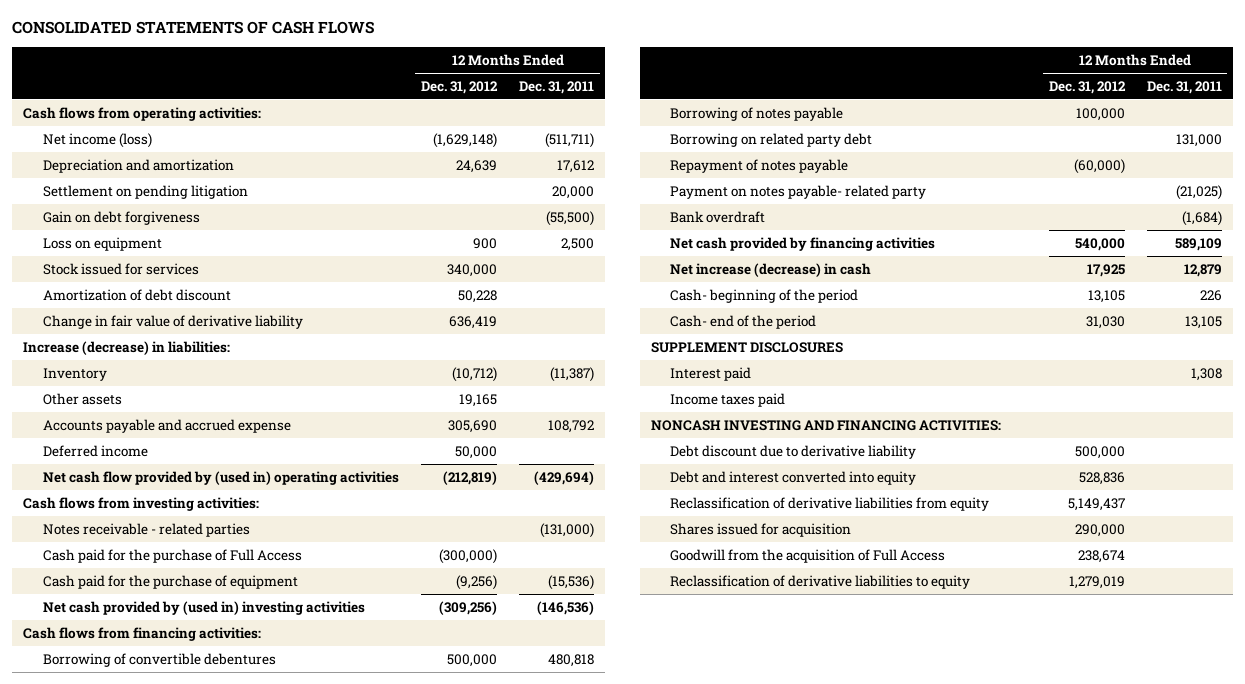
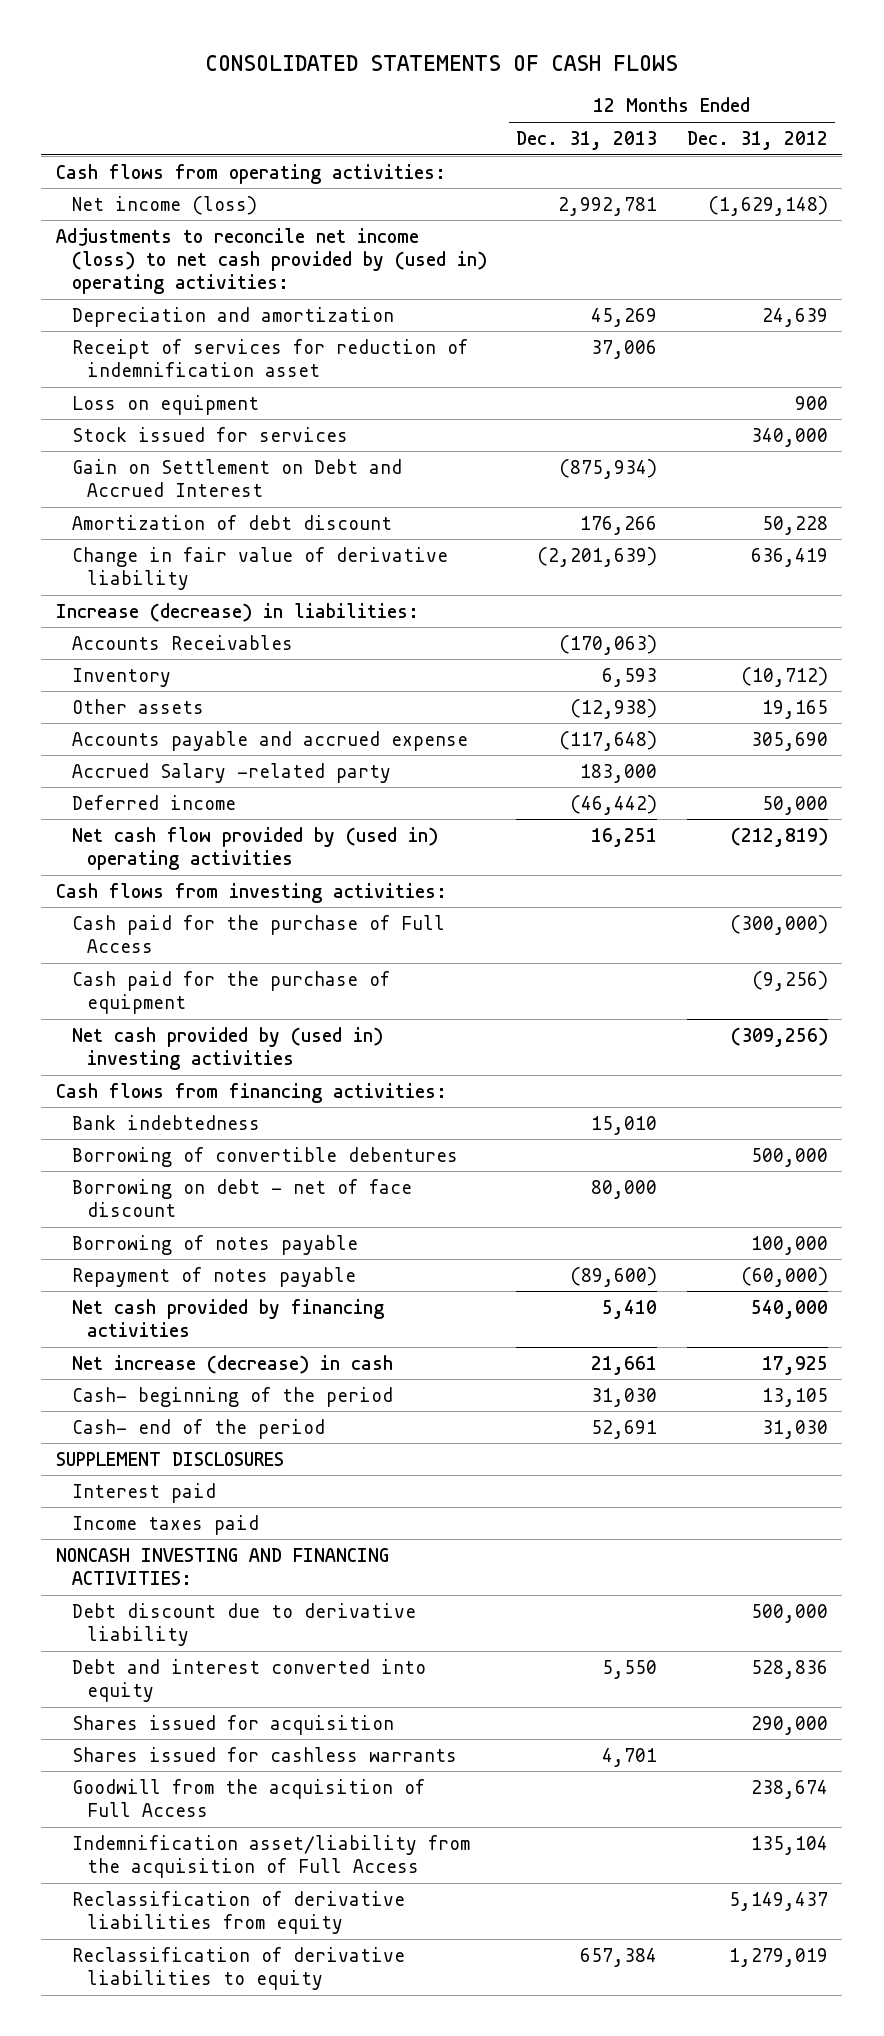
- | 12 Months Ended Dec. 31, 2012 | 12 Months Ended Dec. 31, 2011
+ | 12 Months Ended Dec. 31, 2013 | 12 Months Ended Dec. 31, 2012
+ Adjustments to reconcile net income (loss) to net cash provided by (used in) operating activities:
- Settlement on pending litigation | | 20,000
- Gain on debt forgiveness | | (55,500)
+ Receipt of services for reduction of indemnification asset | 37,006 |
+ Gain on Settlement on Debt and Accrued Interest | (875,934) |
+ Accounts Receivables | (170,063) |
+ Accrued Salary -related party | 183,000 |
- Notes receivable - related parties | | (131,000)
+ Bank indebtedness | 15,010 |
+ Borrowing on debt - net of face discount | 80,000 |
- Borrowing on related party debt | | 131,000
- Payment on notes payable- related party | | (21,025)
- Bank overdraft | | (1,684)
+ Shares issued for cashless warrants | 4,701 |
+ Indemnification asset/liability from the acquisition of Full Access | | 135,104
moved down: Reclassification of derivative liabilities from equity | | 5,149,437

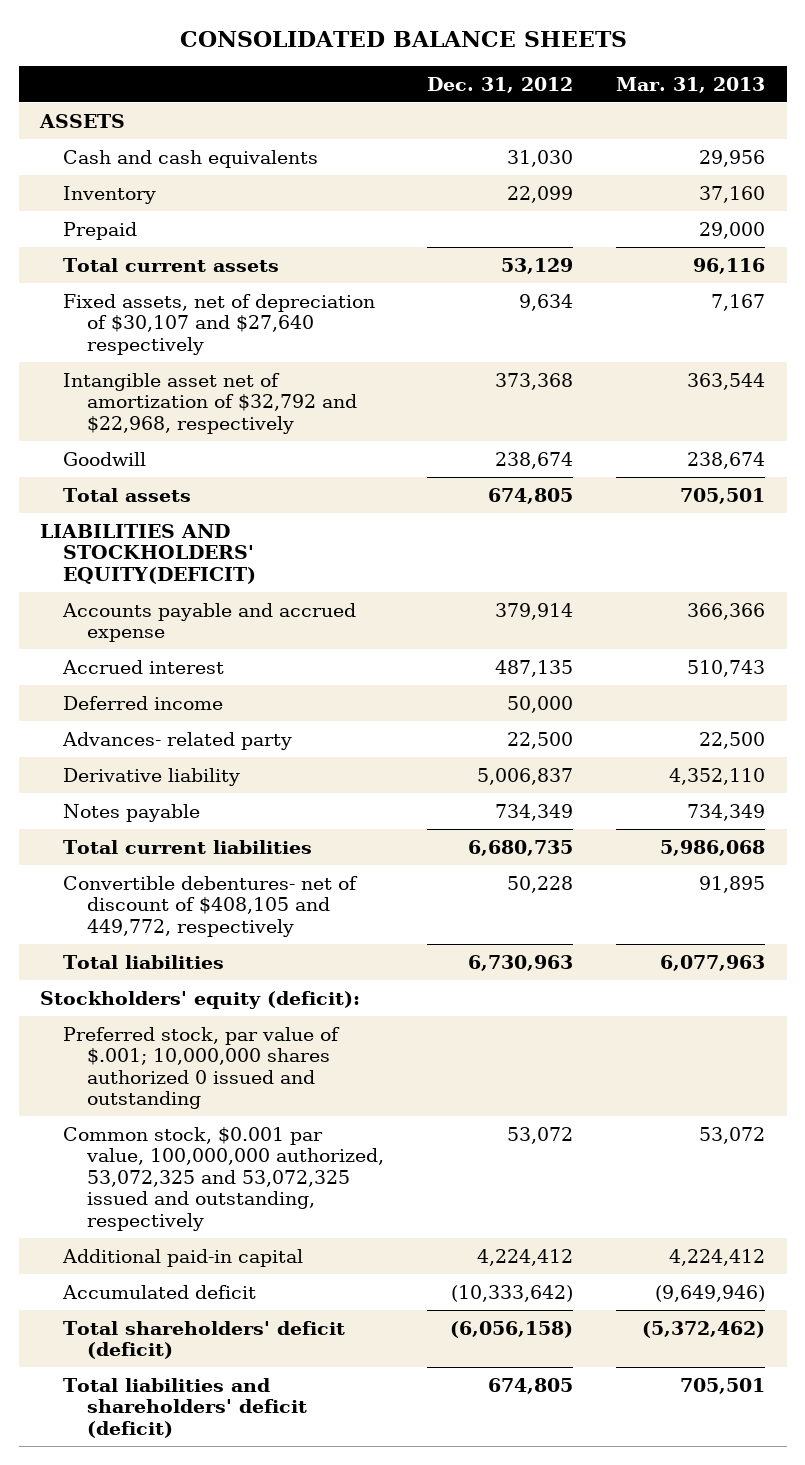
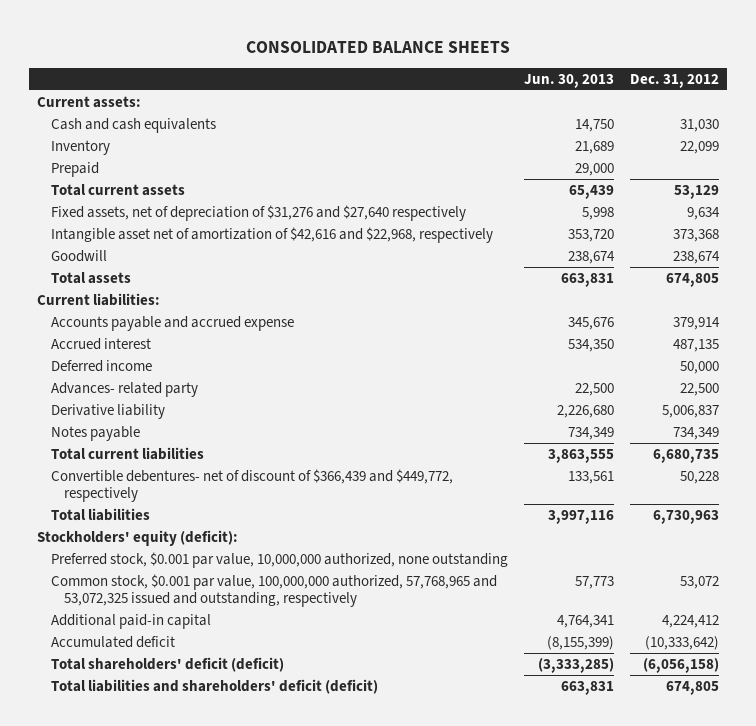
- | Dec. 31, 2012 | Mar. 31, 2013
+ | Jun. 30, 2013 | Dec. 31, 2012
- ASSETS
+ Current assets:
- Fixed assets, net of depreciation of $30,107 and $27,640 respectively | 9,634 | 7,167
- Intangible asset net of amortization of $32,792 and $22,968, respectively | 373,368 | 363,544
+ Fixed assets, net of depreciation of $31,276 and $27,640 respectively | 5,998 | 9,634
+ Intangible asset net of amortization of $42,616 and $22,968, respectively | 353,720 | 373,368
- LIABILITIES AND STOCKHOLDERS' EQUITY(DEFICIT)
+ Current liabilities:
- Convertible debentures- net of discount of $408,105 and 449,772, respectively | 50,228 | 91,895
+ Convertible debentures- net of discount of $366,439 and $449,772, respectively | 133,561 | 50,228
- Preferred stock, par value of $.001; 10,000,000 shares authorized 0 issued and outstanding
- Common stock, $0.001 par value, 100,000,000 authorized, 53,072,325 and 53,072,325 issued and outstanding, respectively | 53,072 | 53,072
+ Preferred stock, $0.001 par value, 10,000,000 authorized, none outstanding
+ Common stock, $0.001 par value, 100,000,000 authorized, 57,768,965 and 53,072,325 issued and outstanding, respectively | 57,773 | 53,072

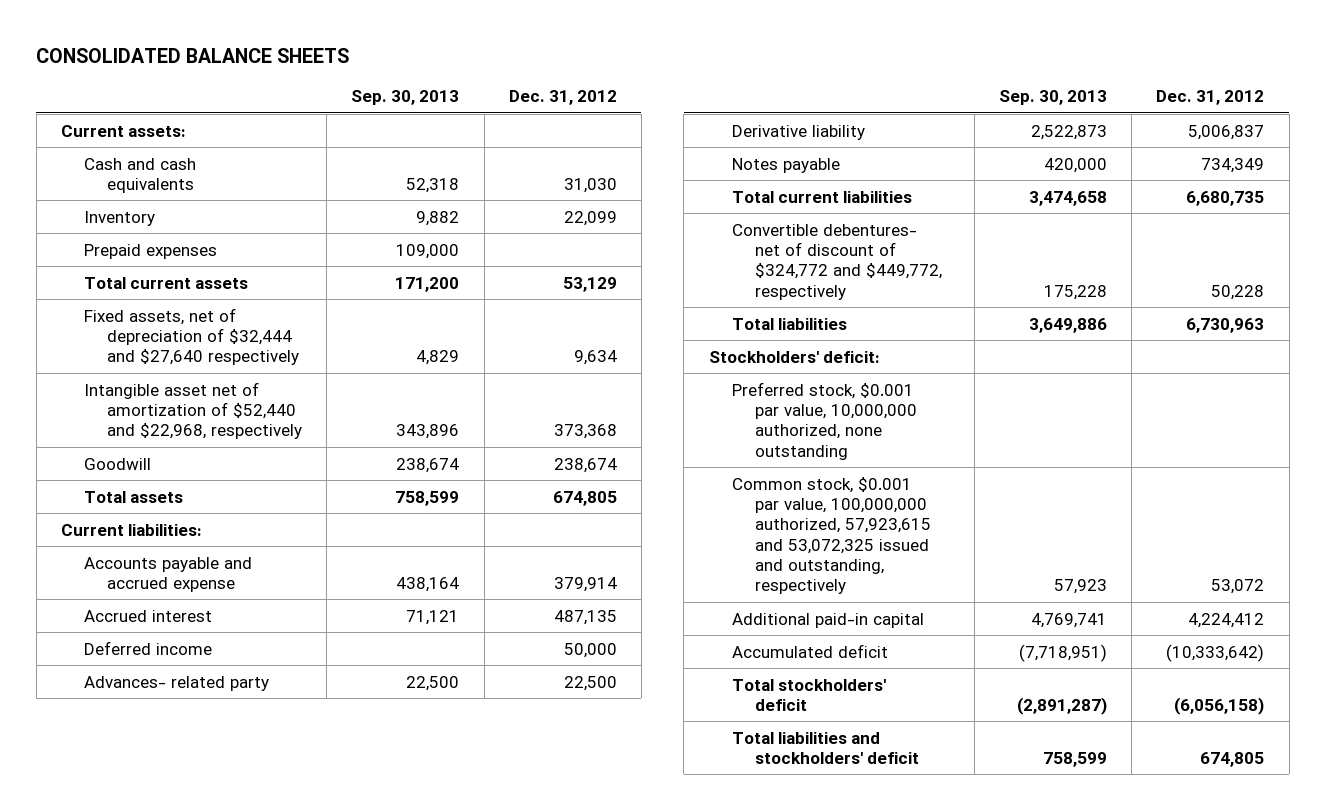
- | Jun. 30, 2013 | Dec. 31, 2012
+ | Sep. 30, 2013 | Dec. 31, 2012
- Prepaid | 29,000 |
+ Prepaid expenses | 109,000 |
- Fixed assets, net of depreciation of $31,276 and $27,640 respectively | 5,998 | 9,634
- Intangible asset net of amortization of $42,616 and $22,968, respectively | 353,720 | 373,368
+ Fixed assets, net of depreciation of $32,444 and $27,640 respectively | 4,829 | 9,634
+ Intangible asset net of amortization of $52,440 and $22,968, respectively | 343,896 | 373,368
- Convertible debentures- net of discount of $366,439 and $449,772, respectively | 133,561 | 50,228
+ Convertible debentures- net of discount of $324,772 and $449,772, respectively | 175,228 | 50,228
- Stockholders' equity (deficit):
+ Stockholders' deficit:
- Common stock, $0.001 par value, 100,000,000 authorized, 57,768,965 and 53,072,325 issued and outstanding, respectively | 57,773 | 53,072
+ Common stock, $0.001 par value, 100,000,000 authorized, 57,923,615 and 53,072,325 issued and outstanding, respectively | 57,923 | 53,072
- Total shareholders' deficit (deficit) | (3,333,285) | (6,056,158)
- Total liabilities and shareholders' deficit (deficit) | 663,831 | 674,805
+ Total stockholders' deficit | (2,891,287) | (6,056,158)
+ Total liabilities and stockholders' deficit | 758,599 | 674,805

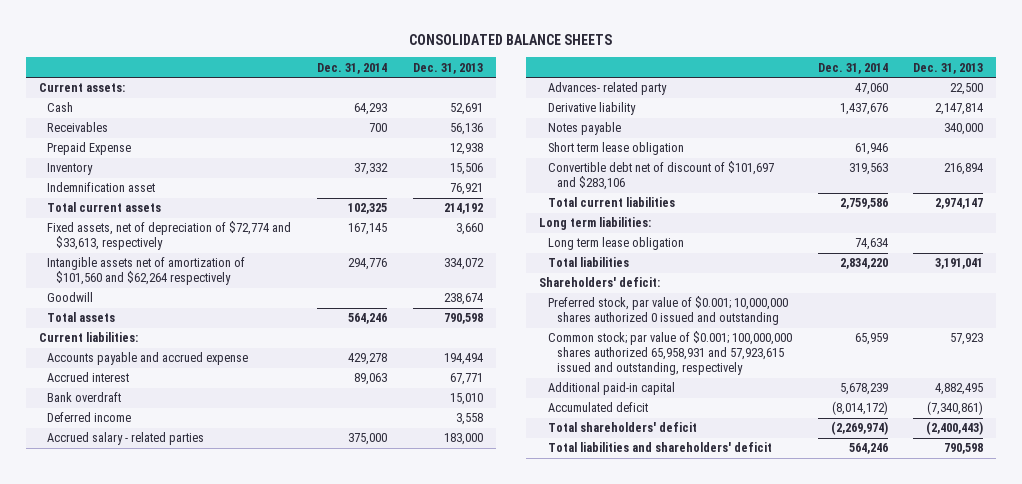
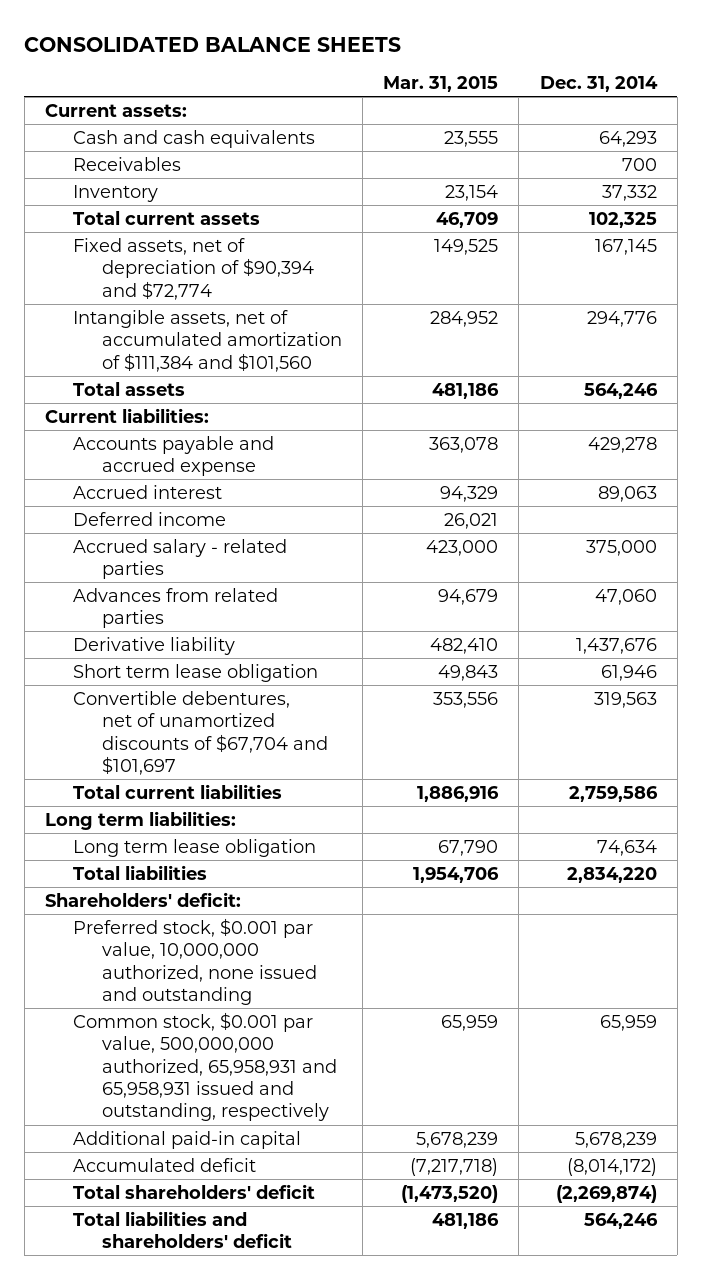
- | Dec. 31, 2014 | Dec. 31, 2013
+ | Mar. 31, 2015 | Dec. 31, 2014
- Cash | 64,293 | 52,691
+ Cash and cash equivalents | 23,555 | 64,293
- Prepaid Expense | | 12,938
- Indemnification asset | | 76,921
- Fixed assets, net of depreciation of $72,774 and $33,613, respectively | 167,145 | 3,660
- Intangible assets net of amortization of $101,560 and $62,264 respectively | 294,776 | 334,072
- Goodwill | | 238,674
+ Fixed assets, net of depreciation of $90,394 and $72,774 | 149,525 | 167,145
+ Intangible assets, net of accumulated amortization of $111,384 and $101,560 | 284,952 | 294,776
- Bank overdraft | | 15,010
- Advances- related party | 47,060 | 22,500
+ Advances from related parties | 94,679 | 47,060
- Notes payable | | 340,000
- Convertible debt net of discount of $101,697 and $283,106 | 319,563 | 216,894
+ Convertible debentures, net of unamortized discounts of $67,704 and $101,697 | 353,556 | 319,563
- Preferred stock, par value of $0.001; 10,000,000 shares authorized 0 issued and outstanding
- Common stock; par value of $0.001; 100,000,000 shares authorized 65,958,931 and 57,923,615 issued and outstanding, respectively | 65,959 | 57,923
+ Preferred stock, $0.001 par value, 10,000,000 authorized, none issued and outstanding
+ Common stock, $0.001 par value, 500,000,000 authorized, 65,958,931 and 65,958,931 issued and outstanding, respectively | 65,959 | 65,959
- Total shareholders' deficit | (2,269,974) | (2,400,443)
+ Total shareholders' deficit | (1,473,520) | (2,269,874)

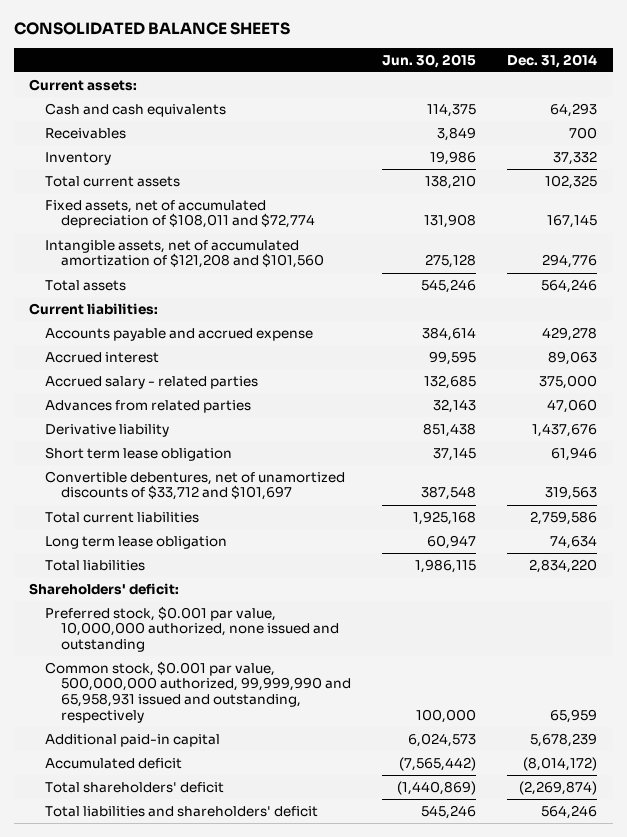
- | Mar. 31, 2015 | Dec. 31, 2014
+ | Jun. 30, 2015 | Dec. 31, 2014
- Fixed assets, net of depreciation of $90,394 and $72,774 | 149,525 | 167,145
- Intangible assets, net of accumulated amortization of $111,384 and $101,560 | 284,952 | 294,776
+ Fixed assets, net of accumulated depreciation of $108,011 and $72,774 | 131,908 | 167,145
+ Intangible assets, net of accumulated amortization of $121,208 and $101,560 | 275,128 | 294,776
- Deferred income | 26,021 |
- Convertible debentures, net of unamortized discounts of $67,704 and $101,697 | 353,556 | 319,563
+ Convertible debentures, net of unamortized discounts of $33,712 and $101,697 | 387,548 | 319,563
- Long term liabilities:
- Common stock, $0.001 par value, 500,000,000 authorized, 65,958,931 and 65,958,931 issued and outstanding, respectively | 65,959 | 65,959
+ Common stock, $0.001 par value, 500,000,000 authorized, 99,999,990 and 65,958,931 issued and outstanding, respectively | 100,000 | 65,959

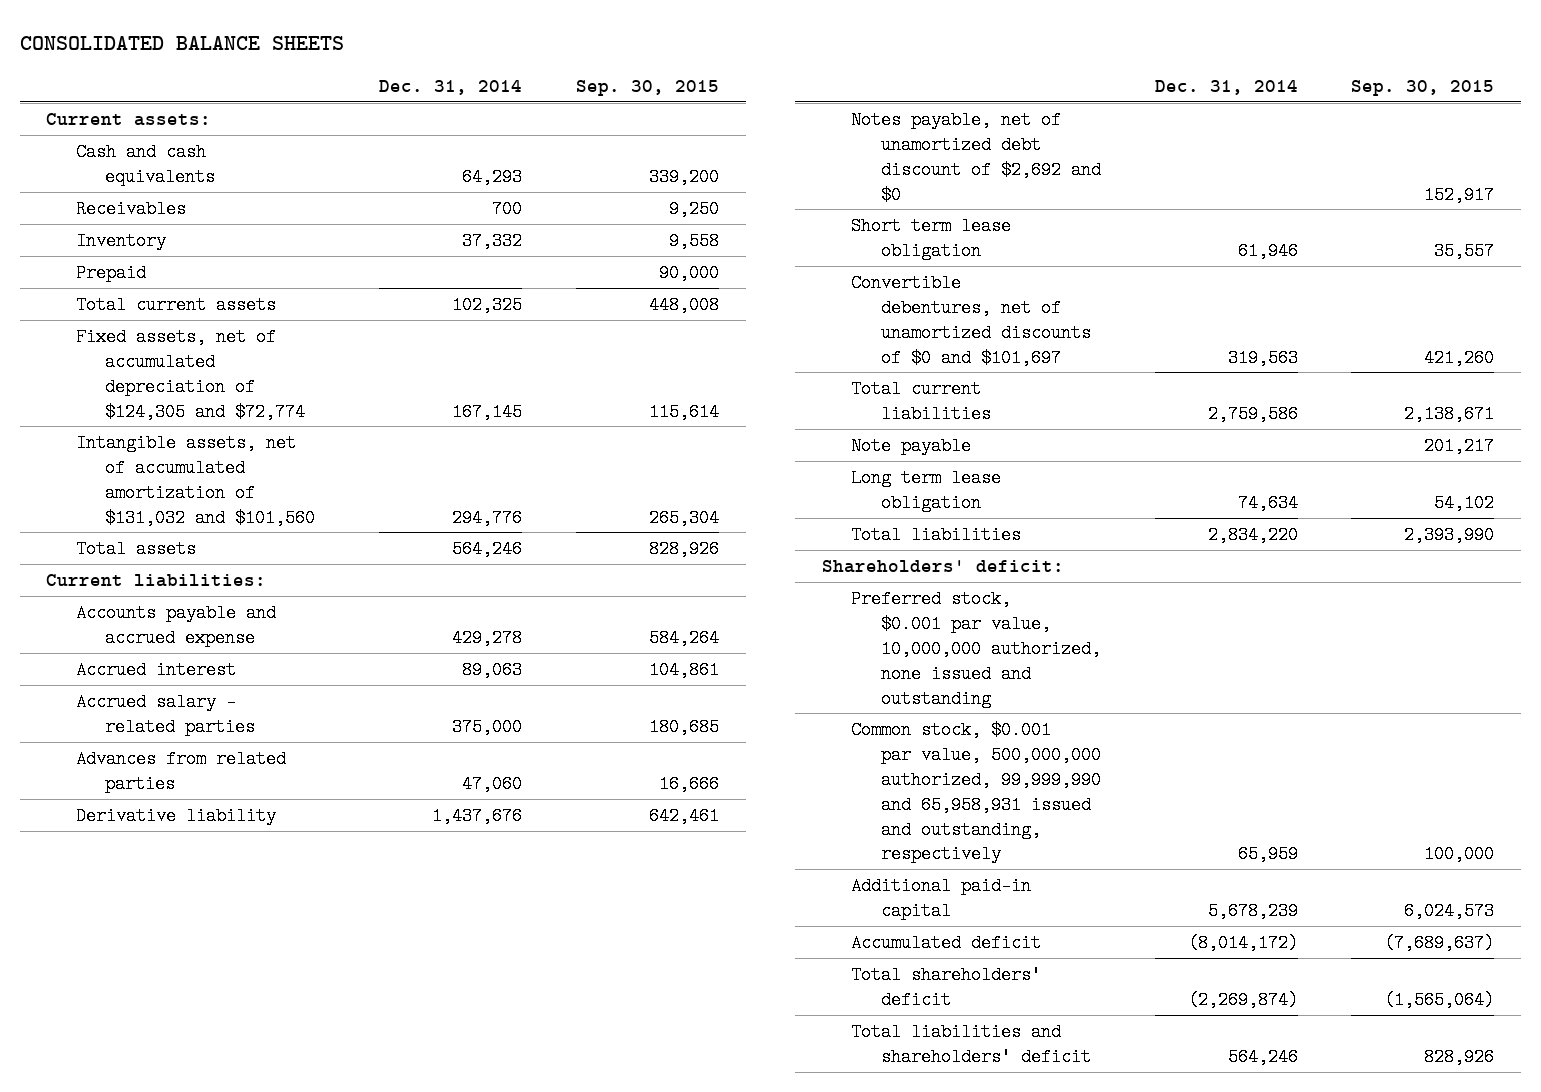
- | Jun. 30, 2015 | Dec. 31, 2014
+ | Dec. 31, 2014 | Sep. 30, 2015
+ Prepaid | | 90,000
- Fixed assets, net of accumulated depreciation of $108,011 and $72,774 | 131,908 | 167,145
- Intangible assets, net of accumulated amortization of $121,208 and $101,560 | 275,128 | 294,776
+ Fixed assets, net of accumulated depreciation of $124,305 and $72,774 | 167,145 | 115,614
+ Intangible assets, net of accumulated amortization of $131,032 and $101,560 | 294,776 | 265,304
+ Notes payable, net of unamortized debt discount of $2,692 and $0 | | 152,917
- Convertible debentures, net of unamortized discounts of $33,712 and $101,697 | 387,548 | 319,563
+ Convertible debentures, net of unamortized discounts of $0 and $101,697 | 319,563 | 421,260
+ Note payable | | 201,217

